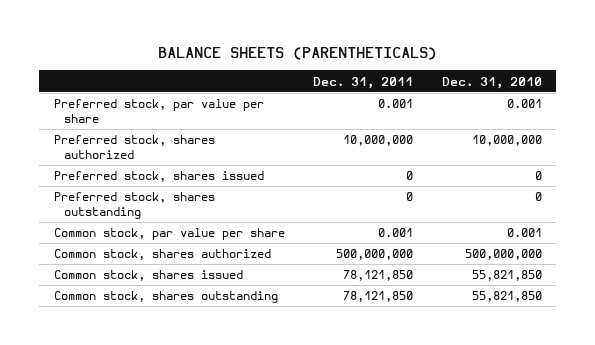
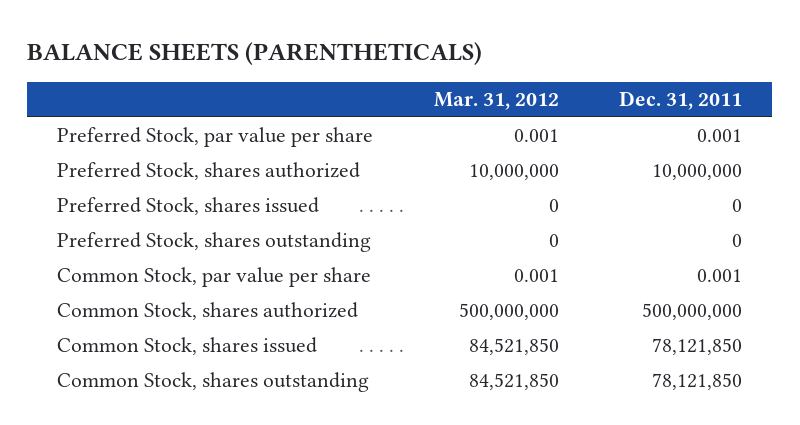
- | Dec. 31, 2011 | Dec. 31, 2010
+ | Mar. 31, 2012 | Dec. 31, 2011
- Preferred stock, par value per share | 0.001 | 0.001
- Preferred stock, shares authorized | 10,000,000 | 10,000,000
- Preferred stock, shares issued | 0 | 0
- Preferred stock, shares outstanding | 0 | 0
- Common stock, par value per share | 0.001 | 0.001
- Common stock, shares authorized | 500,000,000 | 500,000,000
- Common stock, shares issued | 78,121,850 | 55,821,850
- Common stock, shares outstanding | 78,121,850 | 55,821,850
+ Preferred Stock, par value per share | 0.001 | 0.001
+ Preferred Stock, shares authorized | 10,000,000 | 10,000,000
+ Preferred Stock, shares issued | 0 | 0
+ Preferred Stock, shares outstanding | 0 | 0
+ Common Stock, par value per share | 0.001 | 0.001
+ Common Stock, shares authorized | 500,000,000 | 500,000,000
+ Common Stock, shares issued | 84,521,850 | 78,121,850
+ Common Stock, shares outstanding | 84,521,850 | 78,121,850

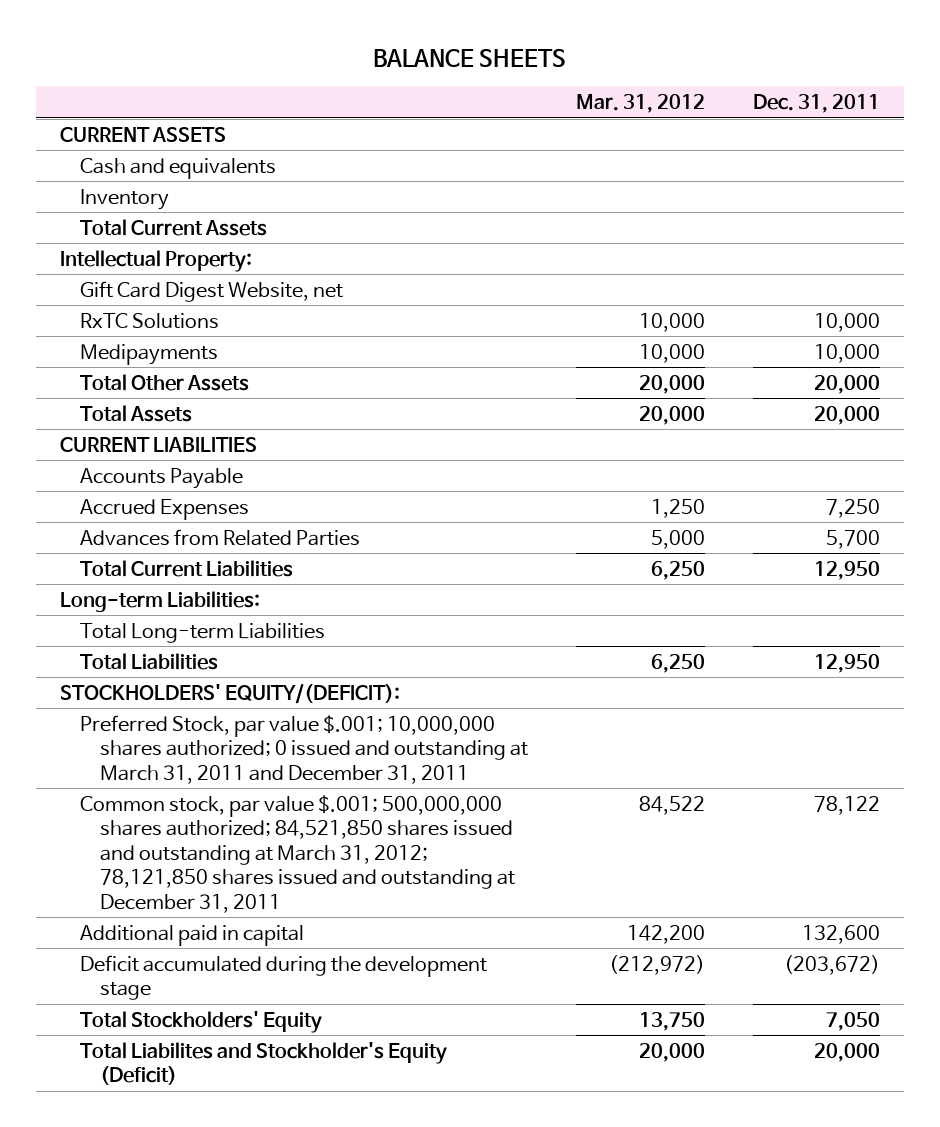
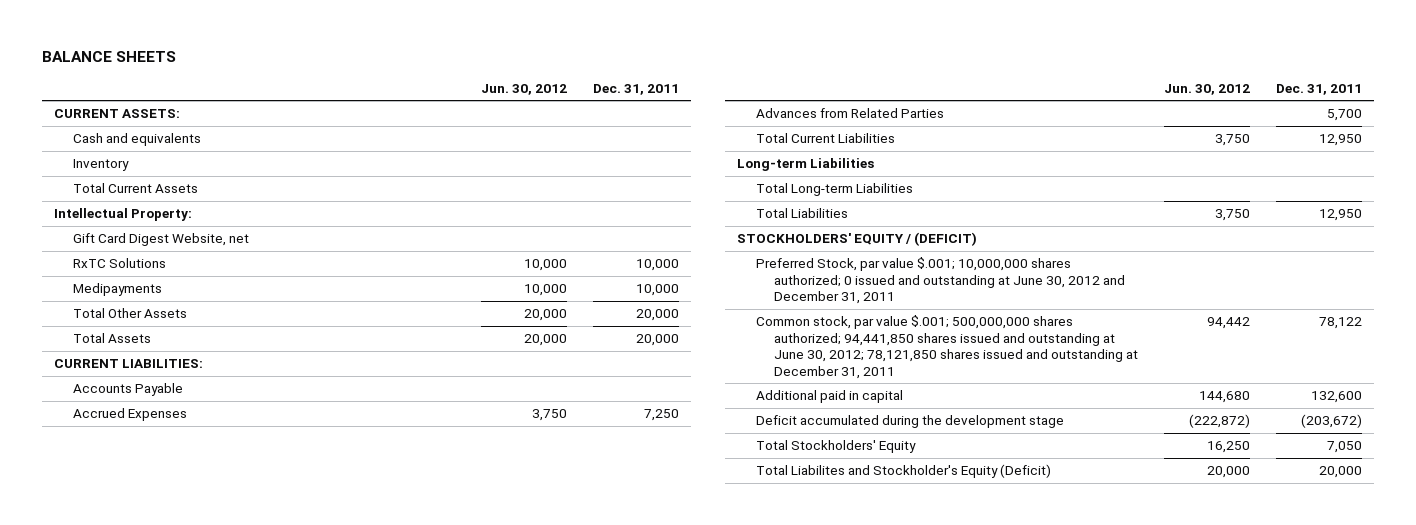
- | Mar. 31, 2012 | Dec. 31, 2011
+ | Jun. 30, 2012 | Dec. 31, 2011
- CURRENT ASSETS
+ CURRENT ASSETS:
- CURRENT LIABILITIES
+ CURRENT LIABILITIES:
- Long-term Liabilities:
+ Long-term Liabilities
- STOCKHOLDERS' EQUITY/(DEFICIT):
- Preferred Stock, par value $.001; 10,000,000 shares authorized; 0 issued and outstanding at March 31, 2011 and December 31, 2011
- Common stock, par value $.001; 500,000,000 shares authorized; 84,521,850 shares issued and outstanding at March 31, 2012; 78,121,850 shares issued and outstanding at December 31, 2011 | 84,522 | 78,122
+ STOCKHOLDERS' EQUITY / (DEFICIT)
+ Preferred Stock, par value $.001; 10,000,000 shares authorized; 0 issued and outstanding at June 30, 2012 and December 31, 2011
+ Common stock, par value $.001; 500,000,000 shares authorized; 94,441,850 shares issued and outstanding at June 30, 2012; 78,121,850 shares issued and outstanding at December 31, 2011 | 94,442 | 78,122

